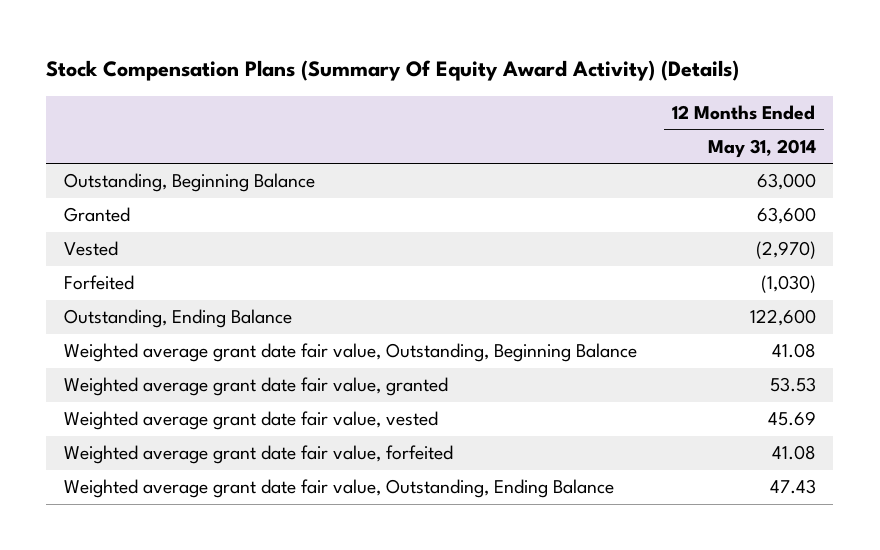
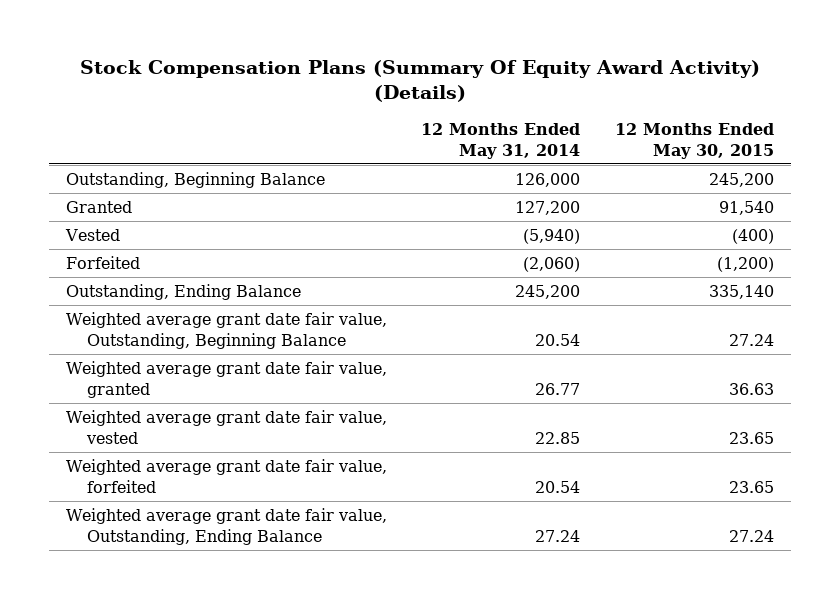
- | 12 Months Ended May 31, 2014
+ | 12 Months Ended May 31, 2014 | 12 Months Ended May 30, 2015
- Outstanding, Beginning Balance | 63,000
- Granted | 63,600
- Vested | (2,970)
- Forfeited | (1,030)
- Outstanding, Ending Balance | 122,600
- Weighted average grant date fair value, Outstanding, Beginning Balance | 41.08
- Weighted average grant date fair value, granted | 53.53
- Weighted average grant date fair value, vested | 45.69
- Weighted average grant date fair value, forfeited | 41.08
- Weighted average grant date fair value, Outstanding, Ending Balance | 47.43
+ Outstanding, Beginning Balance | 126,000 | 245,200
+ Granted | 127,200 | 91,540
+ Vested | (5,940) | (400)
+ Forfeited | (2,060) | (1,200)
+ Outstanding, Ending Balance | 245,200 | 335,140
+ Weighted average grant date fair value, Outstanding, Beginning Balance | 20.54 | 27.24
+ Weighted average grant date fair value, granted | 26.77 | 36.63
+ Weighted average grant date fair value, vested | 22.85 | 23.65
+ Weighted average grant date fair value, forfeited | 20.54 | 23.65
+ Weighted average grant date fair value, Outstanding, Ending Balance | 27.24 | 27.24

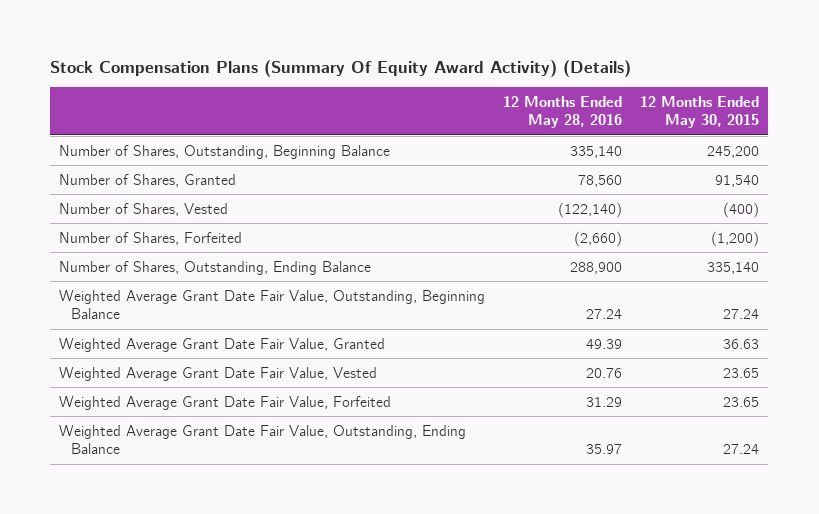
- | 12 Months Ended May 31, 2014 | 12 Months Ended May 30, 2015
+ | 12 Months Ended May 28, 2016 | 12 Months Ended May 30, 2015
- Outstanding, Beginning Balance | 126,000 | 245,200
- Granted | 127,200 | 91,540
- Vested | (5,940) | (400)
- Forfeited | (2,060) | (1,200)
- Outstanding, Ending Balance | 245,200 | 335,140
- Weighted average grant date fair value, Outstanding, Beginning Balance | 20.54 | 27.24
- Weighted average grant date fair value, granted | 26.77 | 36.63
- Weighted average grant date fair value, vested | 22.85 | 23.65
- Weighted average grant date fair value, forfeited | 20.54 | 23.65
- Weighted average grant date fair value, Outstanding, Ending Balance | 27.24 | 27.24
+ Number of Shares, Outstanding, Beginning Balance | 335,140 | 245,200
+ Number of Shares, Granted | 78,560 | 91,540
+ Number of Shares, Vested | (122,140) | (400)
+ Number of Shares, Forfeited | (2,660) | (1,200)
+ Number of Shares, Outstanding, Ending Balance | 288,900 | 335,140
+ Weighted Average Grant Date Fair Value, Outstanding, Beginning Balance | 27.24 | 27.24
+ Weighted Average Grant Date Fair Value, Granted | 49.39 | 36.63
+ Weighted Average Grant Date Fair Value, Vested | 20.76 | 23.65
+ Weighted Average Grant Date Fair Value, Forfeited | 31.29 | 23.65
+ Weighted Average Grant Date Fair Value, Outstanding, Ending Balance | 35.97 | 27.24

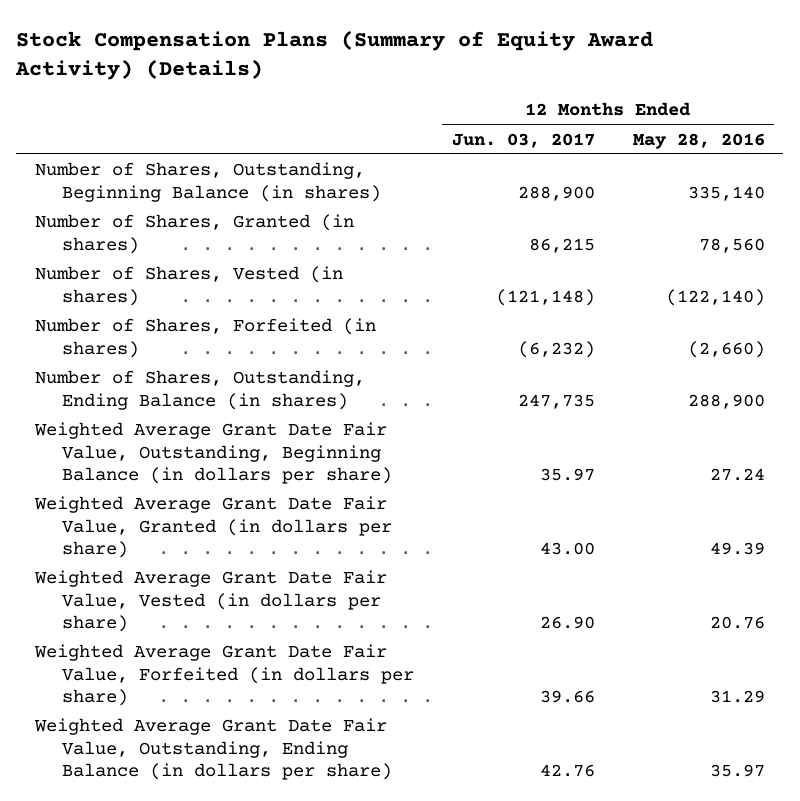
- Stock Compensation Plans (Summary Of Equity Award Activity) (Details)
+ Stock Compensation Plans (Summary of Equity Award Activity) (Details)
- | 12 Months Ended May 28, 2016 | 12 Months Ended May 30, 2015
+ | 12 Months Ended Jun. 03, 2017 | 12 Months Ended May 28, 2016
- Number of Shares, Outstanding, Beginning Balance | 335,140 | 245,200
- Number of Shares, Granted | 78,560 | 91,540
- Number of Shares, Vested | (122,140) | (400)
- Number of Shares, Forfeited | (2,660) | (1,200)
- Number of Shares, Outstanding, Ending Balance | 288,900 | 335,140
- Weighted Average Grant Date Fair Value, Outstanding, Beginning Balance | 27.24 | 27.24
- Weighted Average Grant Date Fair Value, Granted | 49.39 | 36.63
- Weighted Average Grant Date Fair Value, Vested | 20.76 | 23.65
- Weighted Average Grant Date Fair Value, Forfeited | 31.29 | 23.65
- Weighted Average Grant Date Fair Value, Outstanding, Ending Balance | 35.97 | 27.24
+ Number of Shares, Outstanding, Beginning Balance (in shares) | 288,900 | 335,140
+ Number of Shares, Granted (in shares) | 86,215 | 78,560
+ Number of Shares, Vested (in shares) | (121,148) | (122,140)
+ Number of Shares, Forfeited (in shares) | (6,232) | (2,660)
+ Number of Shares, Outstanding, Ending Balance (in shares) | 247,735 | 288,900
+ Weighted Average Grant Date Fair Value, Outstanding, Beginning Balance (in dollars per share) | 35.97 | 27.24
+ Weighted Average Grant Date Fair Value, Granted (in dollars per share) | 43.00 | 49.39
+ Weighted Average Grant Date Fair Value, Vested (in dollars per share) | 26.90 | 20.76
+ Weighted Average Grant Date Fair Value, Forfeited (in dollars per share) | 39.66 | 31.29
+ Weighted Average Grant Date Fair Value, Outstanding, Ending Balance (in dollars per share) | 42.76 | 35.97

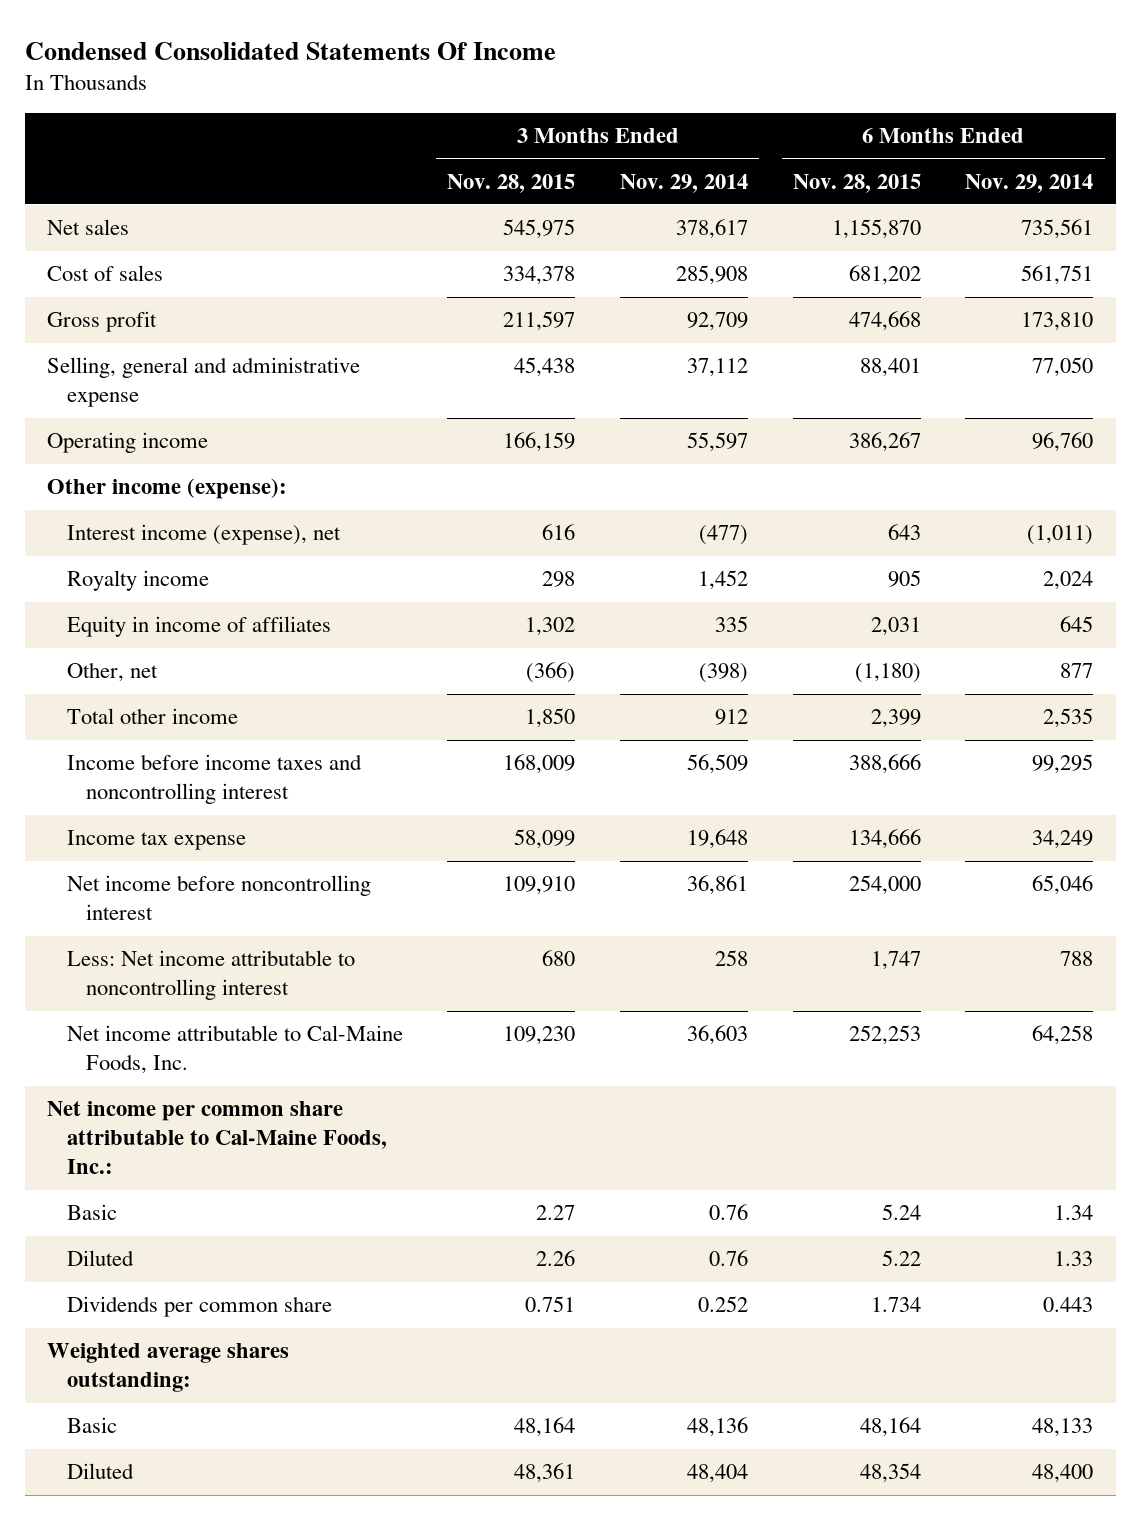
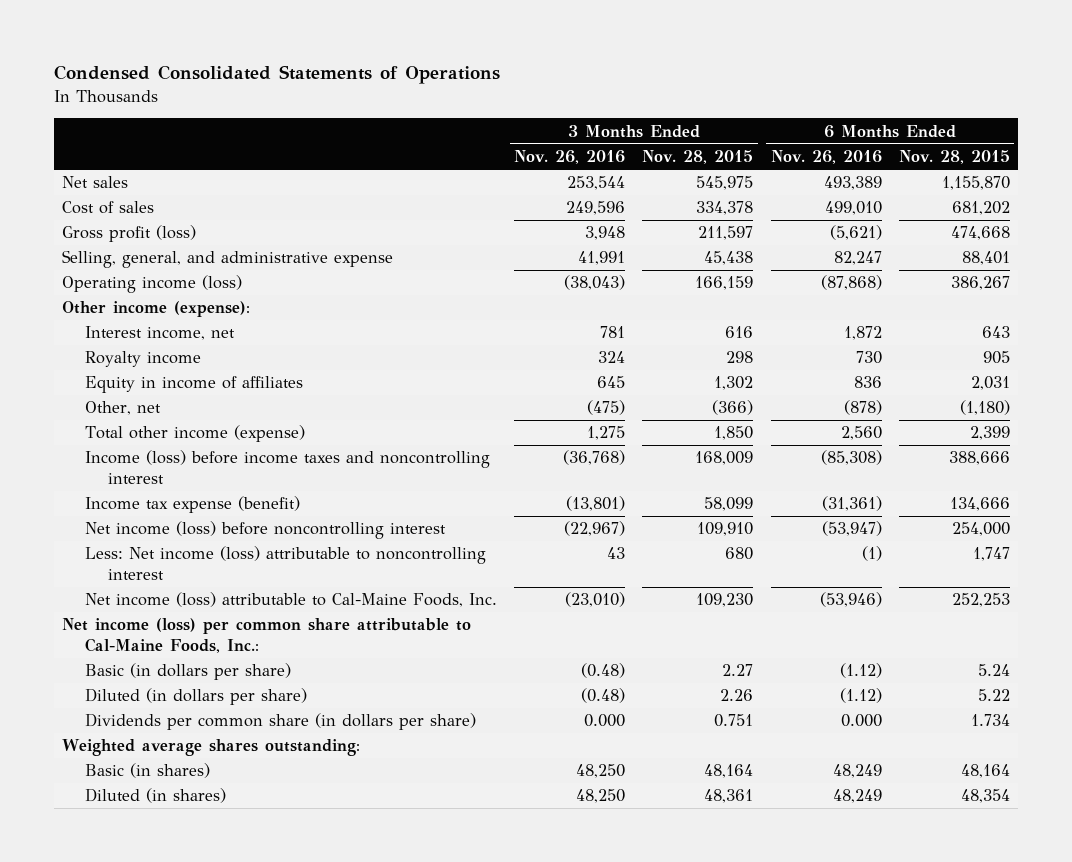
- Condensed Consolidated Statements Of Income
+ Condensed Consolidated Statements of Operations
- | 3 Months Ended Nov. 28, 2015 | 3 Months Ended Nov. 29, 2014 | 6 Months Ended Nov. 28, 2015 | 6 Months Ended Nov. 29, 2014
+ | 3 Months Ended Nov. 26, 2016 | 3 Months Ended Nov. 28, 2015 | 6 Months Ended Nov. 26, 2016 | 6 Months Ended Nov. 28, 2015
- Gross profit | 211,597 | 92,709 | 474,668 | 173,810
- Selling, general and administrative expense | 45,438 | 37,112 | 88,401 | 77,050
- Operating income | 166,159 | 55,597 | 386,267 | 96,760
+ Gross profit (loss) | 3,948 | 211,597 | (5,621) | 474,668
+ Selling, general, and administrative expense | 41,991 | 45,438 | 82,247 | 88,401
+ Operating income (loss) | (38,043) | 166,159 | (87,868) | 386,267
- Interest income (expense), net | 616 | (477) | 643 | (1,011)
+ Interest income, net | 781 | 616 | 1,872 | 643
- Total other income | 1,850 | 912 | 2,399 | 2,535
- Income before income taxes and noncontrolling interest | 168,009 | 56,509 | 388,666 | 99,295
- Income tax expense | 58,099 | 19,648 | 134,666 | 34,249
- Net income before noncontrolling interest | 109,910 | 36,861 | 254,000 | 65,046
- Less: Net income attributable to noncontrolling interest | 680 | 258 | 1,747 | 788
- Net income attributable to Cal-Maine Foods, Inc. | 109,230 | 36,603 | 252,253 | 64,258
- Net income per common share attributable to Cal-Maine Foods, Inc.:
- Basic | 2.27 | 0.76 | 5.24 | 1.34
- Diluted | 2.26 | 0.76 | 5.22 | 1.33
- Dividends per common share | 0.751 | 0.252 | 1.734 | 0.443
+ Total other income (expense) | 1,275 | 1,850 | 2,560 | 2,399
+ Income (loss) before income taxes and noncontrolling interest | (36,768) | 168,009 | (85,308) | 388,666
+ Income tax expense (benefit) | (13,801) | 58,099 | (31,361) | 134,666
+ Net income (loss) before noncontrolling interest | (22,967) | 109,910 | (53,947) | 254,000
+ Less: Net income (loss) attributable to noncontrolling interest | 43 | 680 | (1) | 1,747
+ Net income (loss) attributable to Cal-Maine Foods, Inc. | (23,010) | 109,230 | (53,946) | 252,253
+ Net income (loss) per common share attributable to Cal-Maine Foods, Inc.:
+ Basic (in dollars per share) | (0.48) | 2.27 | (1.12) | 5.24
+ Diluted (in dollars per share) | (0.48) | 2.26 | (1.12) | 5.22
+ Dividends per common share (in dollars per share) | 0.000 | 0.751 | 0.000 | 1.734
- Basic | 48,164 | 48,136 | 48,164 | 48,133
- Diluted | 48,361 | 48,404 | 48,354 | 48,400
+ Basic (in shares) | 48,250 | 48,164 | 48,249 | 48,164
+ Diluted (in shares) | 48,250 | 48,361 | 48,249 | 48,354

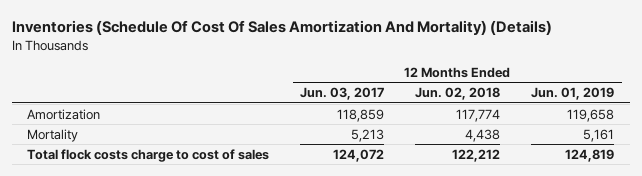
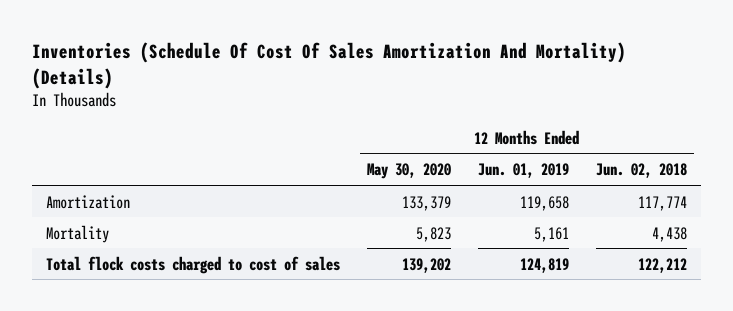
- | 12 Months Ended Jun. 03, 2017 | 12 Months Ended Jun. 02, 2018 | 12 Months Ended Jun. 01, 2019
+ | 12 Months Ended May 30, 2020 | 12 Months Ended Jun. 01, 2019 | 12 Months Ended Jun. 02, 2018
- Total flock costs charge to cost of sales | 124,072 | 122,212 | 124,819
+ Total flock costs charged to cost of sales | 139,202 | 124,819 | 122,212

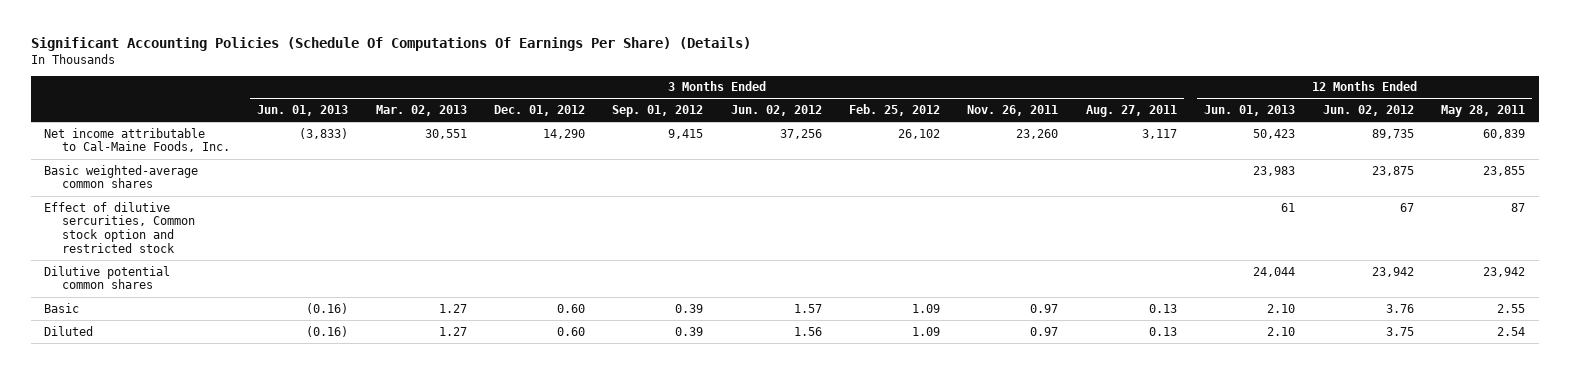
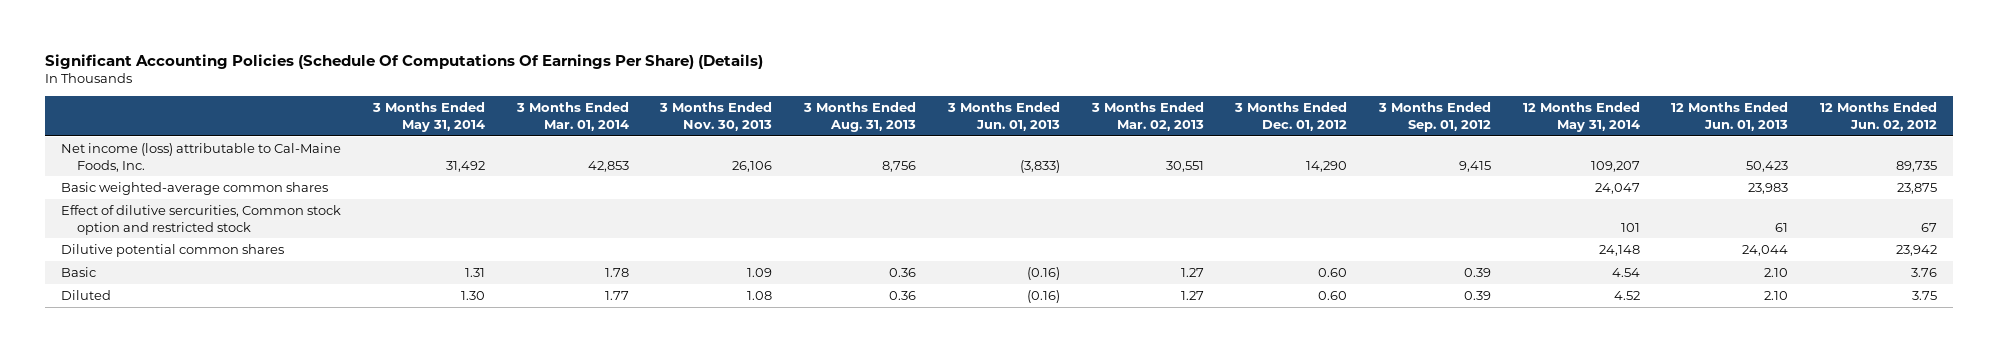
- | 3 Months Ended Jun. 01, 2013 | 3 Months Ended Mar. 02, 2013 | 3 Months Ended Dec. 01, 2012 | 3 Months Ended Sep. 01, 2012 | 3 Months Ended Jun. 02, 2012 | 3 Months Ended Feb. 25, 2012 | 3 Months Ended Nov. 26, 2011 | 3 Months Ended Aug. 27, 2011 | 12 Months Ended Jun. 01, 2013 | 12 Months Ended Jun. 02, 2012 | 12 Months Ended May 28, 2011
+ | 3 Months Ended May 31, 2014 | 3 Months Ended Mar. 01, 2014 | 3 Months Ended Nov. 30, 2013 | 3 Months Ended Aug. 31, 2013 | 3 Months Ended Jun. 01, 2013 | 3 Months Ended Mar. 02, 2013 | 3 Months Ended Dec. 01, 2012 | 3 Months Ended Sep. 01, 2012 | 12 Months Ended May 31, 2014 | 12 Months Ended Jun. 01, 2013 | 12 Months Ended Jun. 02, 2012
- Net income attributable to Cal-Maine Foods, Inc. | (3,833) | 30,551 | 14,290 | 9,415 | 37,256 | 26,102 | 23,260 | 3,117 | 50,423 | 89,735 | 60,839
+ Net income (loss) attributable to Cal-Maine Foods, Inc. | 31,492 | 42,853 | 26,106 | 8,756 | (3,833) | 30,551 | 14,290 | 9,415 | 109,207 | 50,423 | 89,735

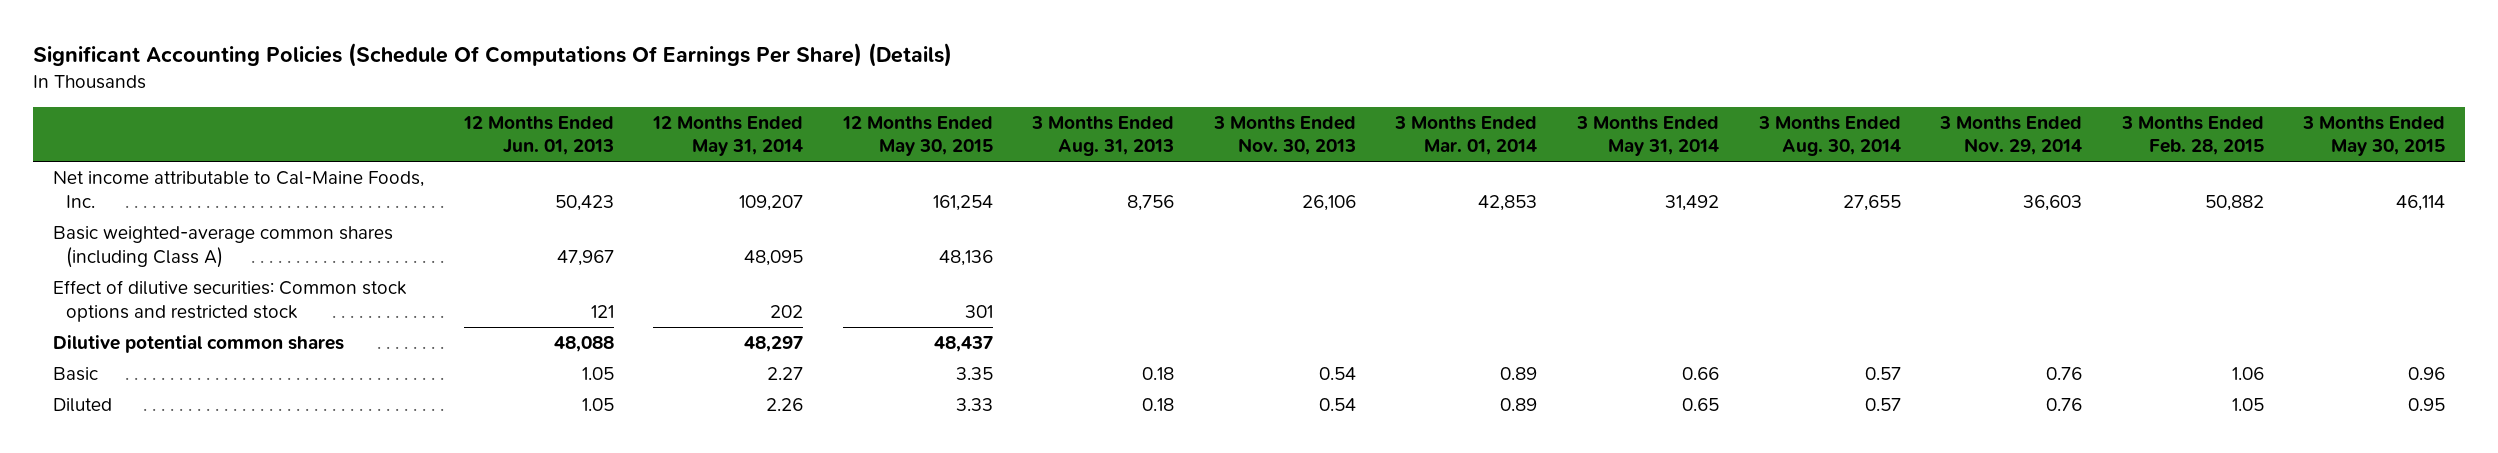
- | 3 Months Ended May 31, 2014 | 3 Months Ended Mar. 01, 2014 | 3 Months Ended Nov. 30, 2013 | 3 Months Ended Aug. 31, 2013 | 3 Months Ended Jun. 01, 2013 | 3 Months Ended Mar. 02, 2013 | 3 Months Ended Dec. 01, 2012 | 3 Months Ended Sep. 01, 2012 | 12 Months Ended May 31, 2014 | 12 Months Ended Jun. 01, 2013 | 12 Months Ended Jun. 02, 2012
+ | 12 Months Ended Jun. 01, 2013 | 12 Months Ended May 31, 2014 | 12 Months Ended May 30, 2015 | 3 Months Ended Aug. 31, 2013 | 3 Months Ended Nov. 30, 2013 | 3 Months Ended Mar. 01, 2014 | 3 Months Ended May 31, 2014 | 3 Months Ended Aug. 30, 2014 | 3 Months Ended Nov. 29, 2014 | 3 Months Ended Feb. 28, 2015 | 3 Months Ended May 30, 2015
- Net income (loss) attributable to Cal-Maine Foods, Inc. | 31,492 | 42,853 | 26,106 | 8,756 | (3,833) | 30,551 | 14,290 | 9,415 | 109,207 | 50,423 | 89,735
- Basic weighted-average common shares | | | | | | | | | 24,047 | 23,983 | 23,875
- Effect of dilutive sercurities, Common stock option and restricted stock | | | | | | | | | 101 | 61 | 67
- Dilutive potential common shares | | | | | | | | | 24,148 | 24,044 | 23,942
- Basic | 1.31 | 1.78 | 1.09 | 0.36 | (0.16) | 1.27 | 0.60 | 0.39 | 4.54 | 2.10 | 3.76
- Diluted | 1.30 | 1.77 | 1.08 | 0.36 | (0.16) | 1.27 | 0.60 | 0.39 | 4.52 | 2.10 | 3.75
+ Net income attributable to Cal-Maine Foods, Inc. | 50,423 | 109,207 | 161,254 | 8,756 | 26,106 | 42,853 | 31,492 | 27,655 | 36,603 | 50,882 | 46,114
+ Basic weighted-average common shares (including Class A) | 47,967 | 48,095 | 48,136 | | | | | | | |
+ Effect of dilutive securities: Common stock options and restricted stock | 121 | 202 | 301 | | | | | | | |
+ Dilutive potential common shares | 48,088 | 48,297 | 48,437 | | | | | | | |
+ Basic | 1.05 | 2.27 | 3.35 | 0.18 | 0.54 | 0.89 | 0.66 | 0.57 | 0.76 | 1.06 | 0.96
+ Diluted | 1.05 | 2.26 | 3.33 | 0.18 | 0.54 | 0.89 | 0.65 | 0.57 | 0.76 | 1.05 | 0.95

